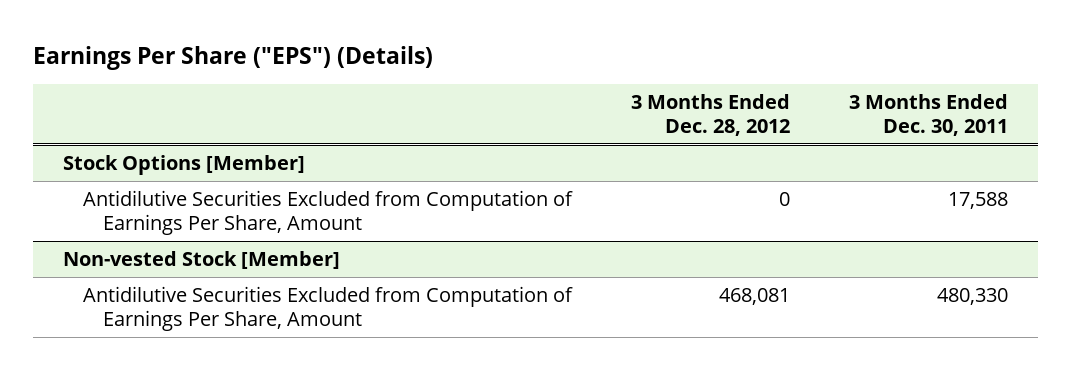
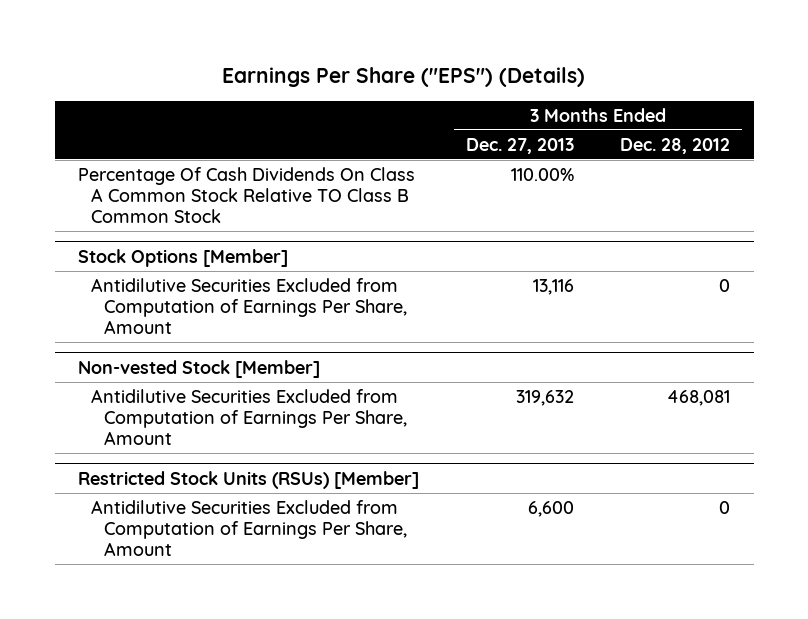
- | 3 Months Ended Dec. 28, 2012 | 3 Months Ended Dec. 30, 2011
+ | 3 Months Ended Dec. 27, 2013 | 3 Months Ended Dec. 28, 2012
+ Percentage Of Cash Dividends On Class A Common Stock Relative TO Class B Common Stock | 110.00% |
+ Restricted Stock Units (RSUs) [Member]
+ Antidilutive Securities Excluded from Computation of Earnings Per Share, Amount | 6,600 | 0

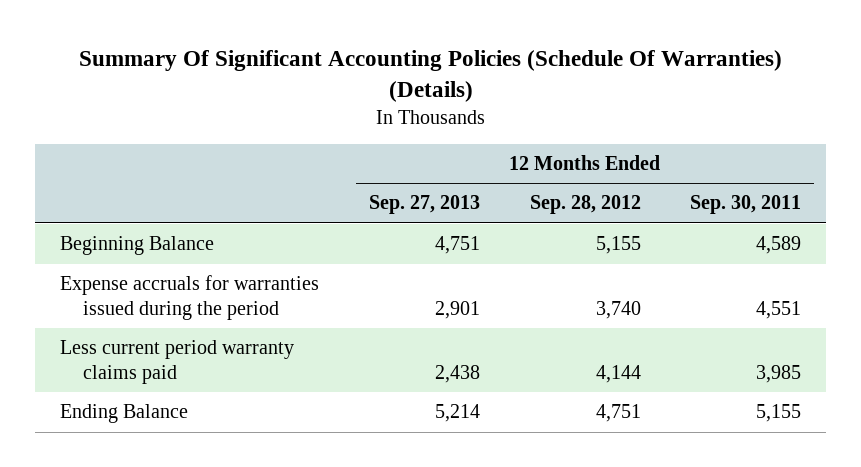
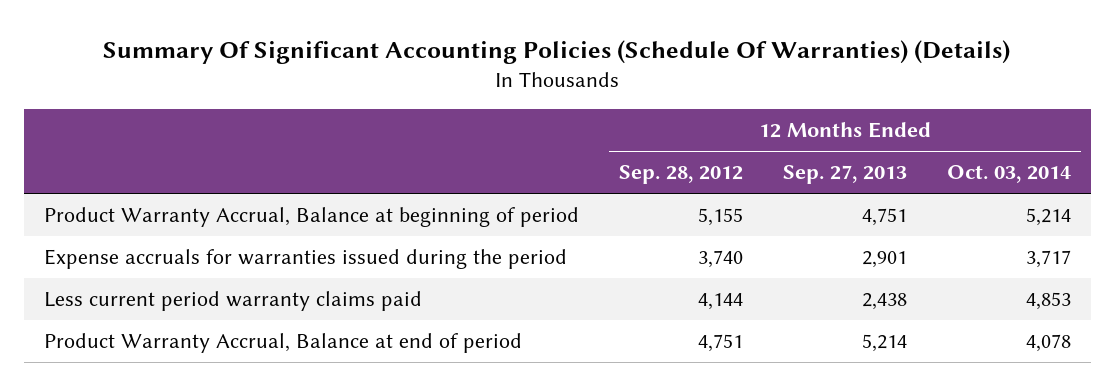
- | 12 Months Ended Sep. 27, 2013 | 12 Months Ended Sep. 28, 2012 | 12 Months Ended Sep. 30, 2011
+ | 12 Months Ended Sep. 28, 2012 | 12 Months Ended Sep. 27, 2013 | 12 Months Ended Oct. 03, 2014
- Beginning Balance | 4,751 | 5,155 | 4,589
+ Product Warranty Accrual, Balance at beginning of period | 5,155 | 4,751 | 5,214
- Ending Balance | 5,214 | 4,751 | 5,155
+ Product Warranty Accrual, Balance at end of period | 4,751 | 5,214 | 4,078

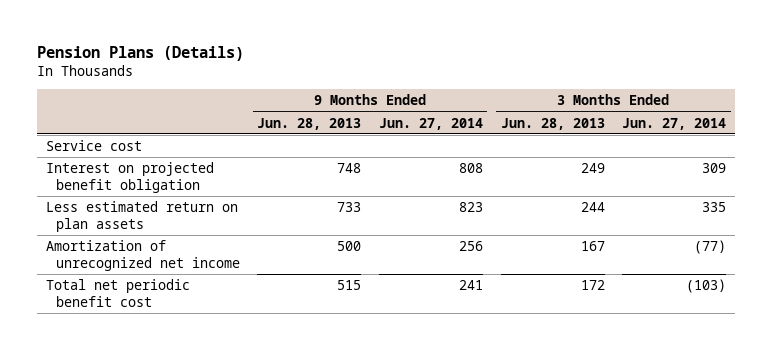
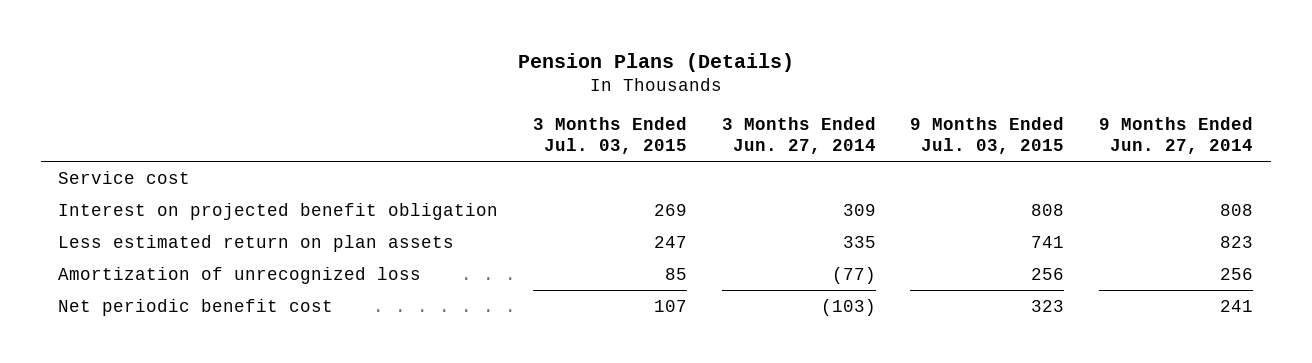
- | 9 Months Ended Jun. 28, 2013 | 9 Months Ended Jun. 27, 2014 | 3 Months Ended Jun. 28, 2013 | 3 Months Ended Jun. 27, 2014
+ | 3 Months Ended Jul. 03, 2015 | 3 Months Ended Jun. 27, 2014 | 9 Months Ended Jul. 03, 2015 | 9 Months Ended Jun. 27, 2014
- Amortization of unrecognized net income | 500 | 256 | 167 | (77)
- Total net periodic benefit cost | 515 | 241 | 172 | (103)
+ Amortization of unrecognized loss | 85 | (77) | 256 | 256
+ Net periodic benefit cost | 107 | (103) | 323 | 241

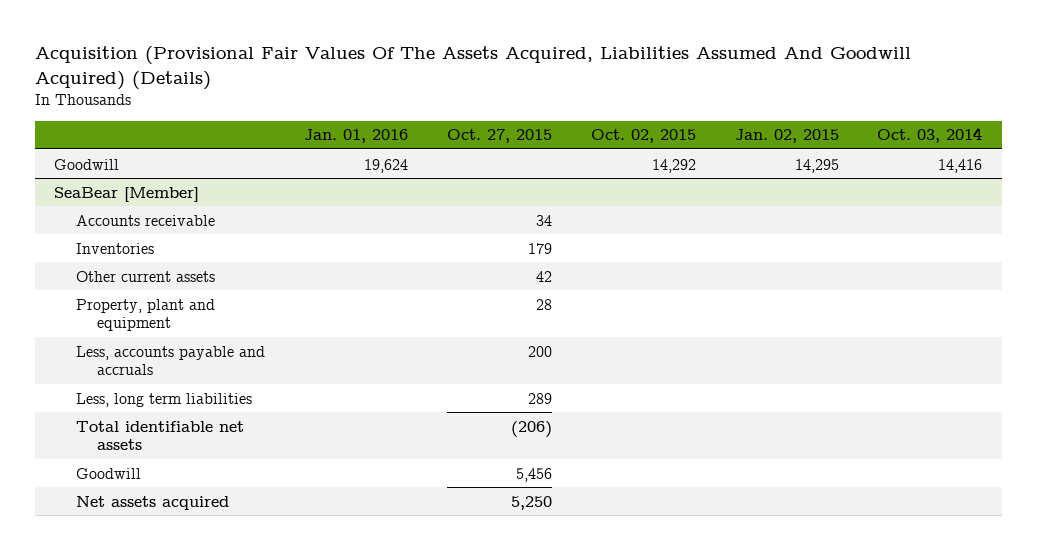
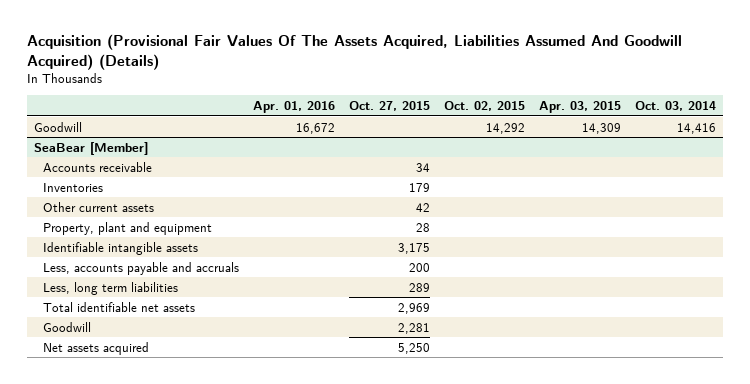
- | Jan. 01, 2016 | Oct. 27, 2015 | Oct. 02, 2015 | Jan. 02, 2015 | Oct. 03, 2014
+ | Apr. 01, 2016 | Oct. 27, 2015 | Oct. 02, 2015 | Apr. 03, 2015 | Oct. 03, 2014
@ SeaBear [Member]
+ Identifiable intangible assets | | 3,175 | | |
- Total identifiable net assets | | (206) | | |
- Goodwill | | 5,456 | | |
+ Total identifiable net assets | | 2,969 | | |
+ Goodwill | | 2,281 | | |

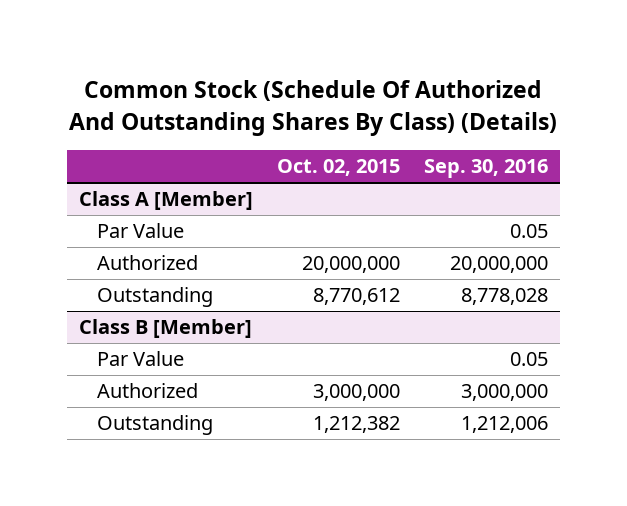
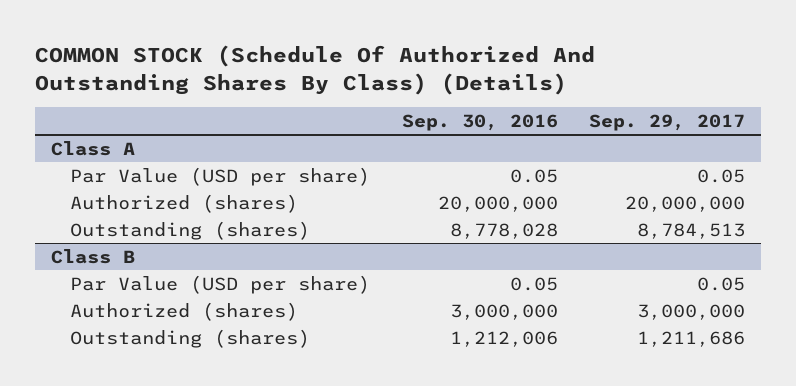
- Common Stock (Schedule Of Authorized And Outstanding Shares By Class) (Details)
+ COMMON STOCK (Schedule Of Authorized And Outstanding Shares By Class) (Details)
- | Oct. 02, 2015 | Sep. 30, 2016
+ | Sep. 30, 2016 | Sep. 29, 2017
- Class A [Member]
- Par Value | | 0.05
- Authorized | 20,000,000 | 20,000,000
- Outstanding | 8,770,612 | 8,778,028
- Class B [Member]
- Par Value | | 0.05
- Authorized | 3,000,000 | 3,000,000
- Outstanding | 1,212,382 | 1,212,006
+ Class A
+ Par Value (USD per share) | 0.05 | 0.05
+ Authorized (shares) | 20,000,000 | 20,000,000
+ Outstanding (shares) | 8,778,028 | 8,784,513
+ Class B
+ Par Value (USD per share) | 0.05 | 0.05
+ Authorized (shares) | 3,000,000 | 3,000,000
+ Outstanding (shares) | 1,212,006 | 1,211,686

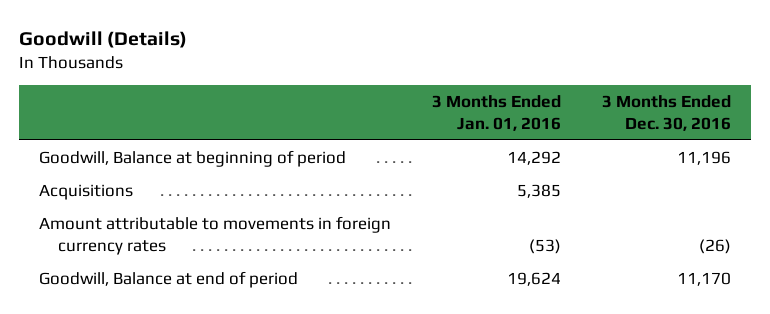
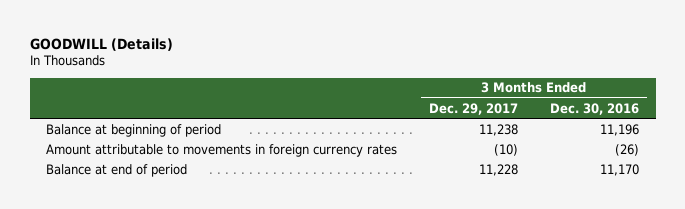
- Goodwill (Details)
+ GOODWILL (Details)
- | 3 Months Ended Jan. 01, 2016 | 3 Months Ended Dec. 30, 2016
+ | 3 Months Ended Dec. 29, 2017 | 3 Months Ended Dec. 30, 2016
- Goodwill, Balance at beginning of period | 14,292 | 11,196
- Acquisitions | 5,385 |
+ Balance at beginning of period | 11,238 | 11,196
- Goodwill, Balance at end of period | 19,624 | 11,170
+ Balance at end of period | 11,228 | 11,170

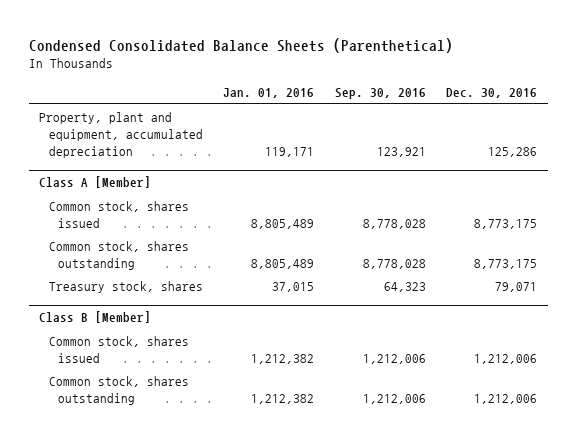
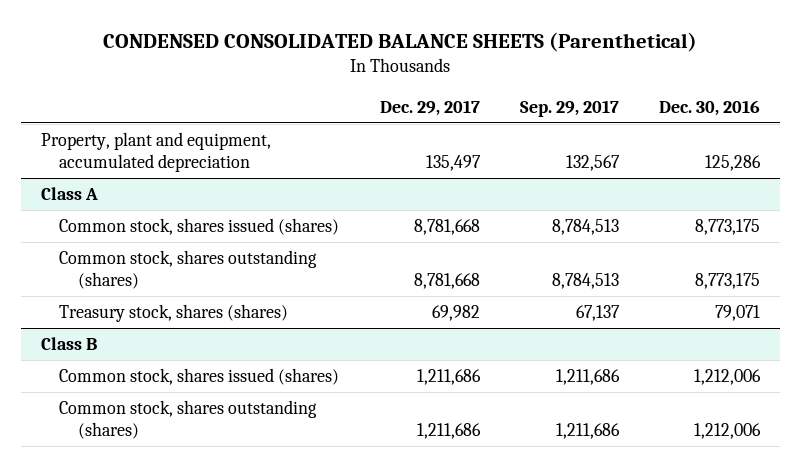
- Condensed Consolidated Balance Sheets (Parenthetical)
+ CONDENSED CONSOLIDATED BALANCE SHEETS (Parenthetical)
- | Jan. 01, 2016 | Sep. 30, 2016 | Dec. 30, 2016
+ | Dec. 29, 2017 | Sep. 29, 2017 | Dec. 30, 2016
- Class A [Member]
- Common stock, shares issued | 8,805,489 | 8,778,028 | 8,773,175
- Common stock, shares outstanding | 8,805,489 | 8,778,028 | 8,773,175
- Treasury stock, shares | 37,015 | 64,323 | 79,071
- Class B [Member]
- Common stock, shares issued | 1,212,382 | 1,212,006 | 1,212,006
- Common stock, shares outstanding | 1,212,382 | 1,212,006 | 1,212,006
+ Class A
+ Common stock, shares issued (shares) | 8,781,668 | 8,784,513 | 8,773,175
+ Common stock, shares outstanding (shares) | 8,781,668 | 8,784,513 | 8,773,175
+ Treasury stock, shares (shares) | 69,982 | 67,137 | 79,071
+ Class B
+ Common stock, shares issued (shares) | 1,211,686 | 1,211,686 | 1,212,006
+ Common stock, shares outstanding (shares) | 1,211,686 | 1,211,686 | 1,212,006

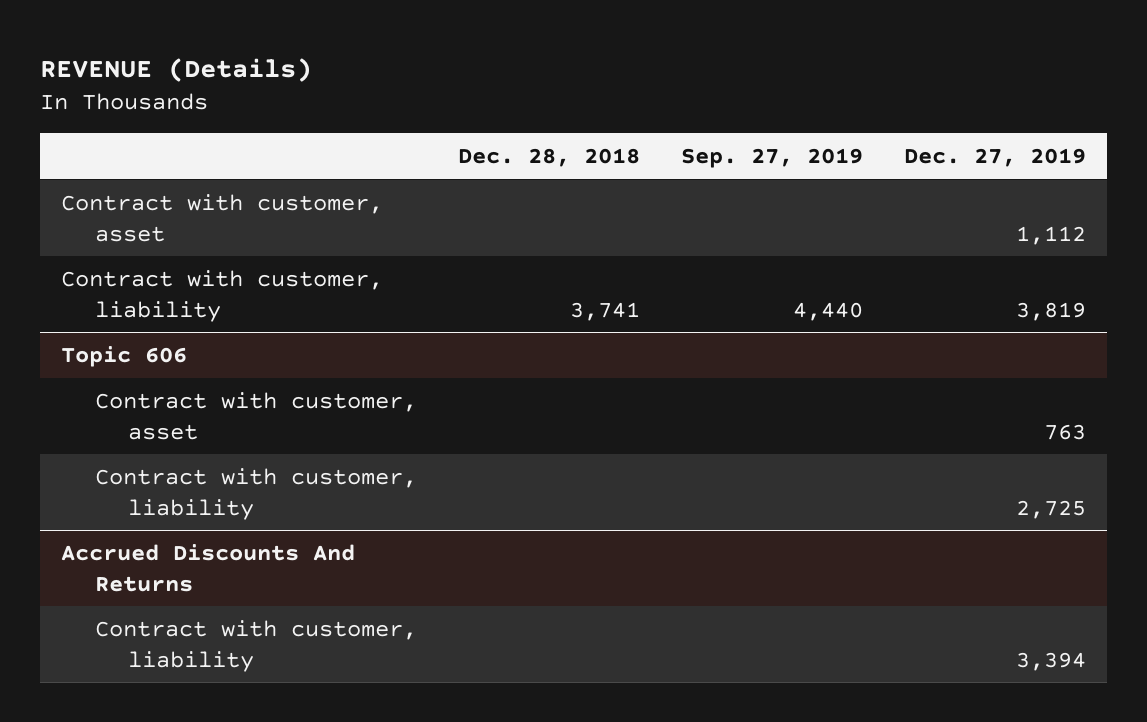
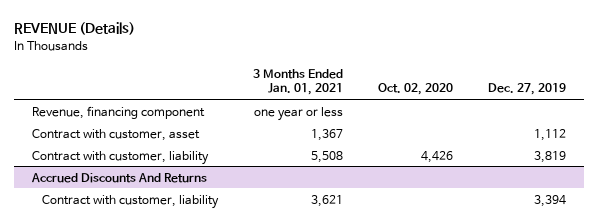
- | Dec. 28, 2018 | Sep. 27, 2019 | Dec. 27, 2019
+ | 3 Months Ended Jan. 01, 2021 | Oct. 02, 2020 | Dec. 27, 2019
+ Revenue, financing component | one year or less | |
- Topic 606
- Contract with customer, asset | | | 763
- Contract with customer, liability | | | 2,725

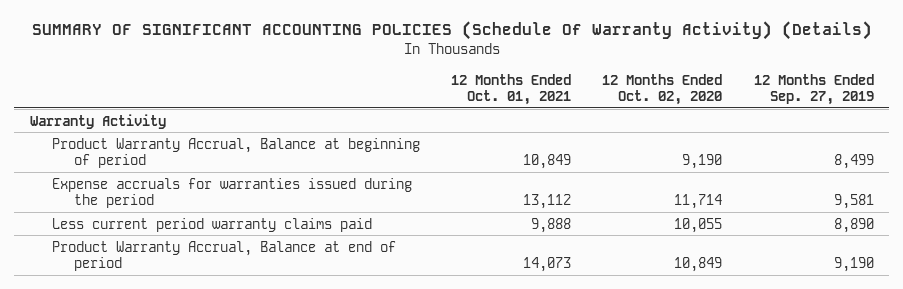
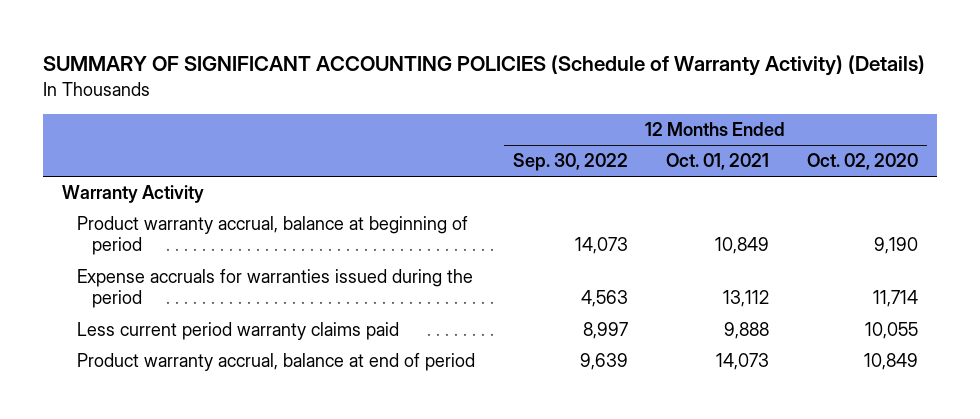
- SUMMARY OF SIGNIFICANT ACCOUNTING POLICIES (Schedule Of Warranty Activity) (Details)
+ SUMMARY OF SIGNIFICANT ACCOUNTING POLICIES (Schedule of Warranty Activity) (Details)
- | 12 Months Ended Oct. 01, 2021 | 12 Months Ended Oct. 02, 2020 | 12 Months Ended Sep. 27, 2019
+ | 12 Months Ended Sep. 30, 2022 | 12 Months Ended Oct. 01, 2021 | 12 Months Ended Oct. 02, 2020
- Product Warranty Accrual, Balance at beginning of period | 10,849 | 9,190 | 8,499
+ Product warranty accrual, balance at beginning of period | 14,073 | 10,849 | 9,190
- Product Warranty Accrual, Balance at end of period | 14,073 | 10,849 | 9,190
+ Product warranty accrual, balance at end of period | 9,639 | 14,073 | 10,849

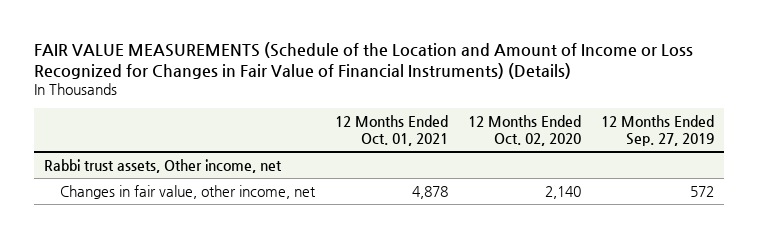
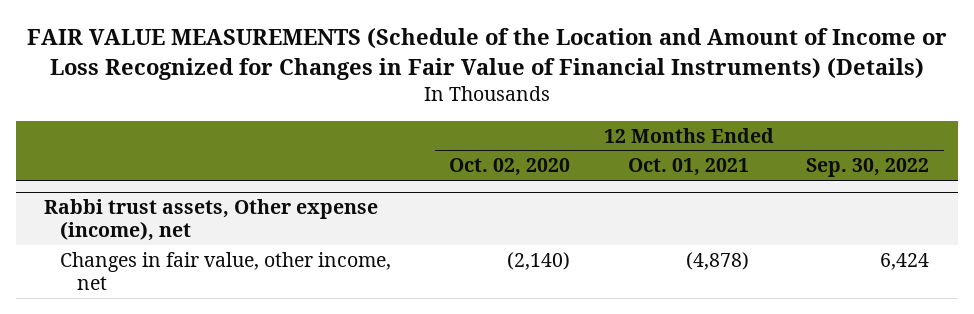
- | 12 Months Ended Oct. 01, 2021 | 12 Months Ended Oct. 02, 2020 | 12 Months Ended Sep. 27, 2019
+ | 12 Months Ended Oct. 02, 2020 | 12 Months Ended Oct. 01, 2021 | 12 Months Ended Sep. 30, 2022
- Rabbi trust assets, Other income, net
- Changes in fair value, other income, net | 4,878 | 2,140 | 572
+ Rabbi trust assets, Other expense (income), net
+ Changes in fair value, other income, net | (2,140) | (4,878) | 6,424

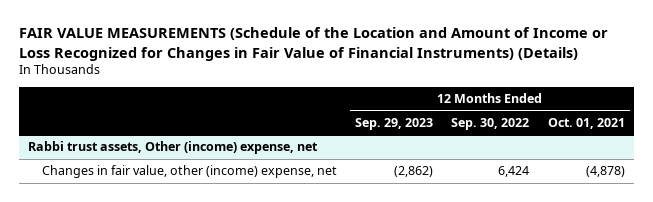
- | 12 Months Ended Oct. 02, 2020 | 12 Months Ended Oct. 01, 2021 | 12 Months Ended Sep. 30, 2022
+ | 12 Months Ended Sep. 29, 2023 | 12 Months Ended Sep. 30, 2022 | 12 Months Ended Oct. 01, 2021
- Rabbi trust assets, Other expense (income), net
- Changes in fair value, other income, net | (2,140) | (4,878) | 6,424
+ Rabbi trust assets, Other (income) expense, net
+ Changes in fair value, other (income) expense, net | (2,862) | 6,424 | (4,878)

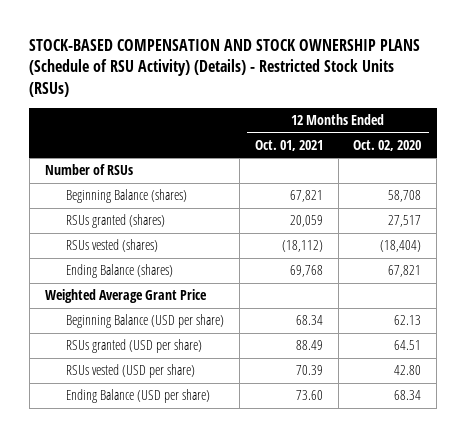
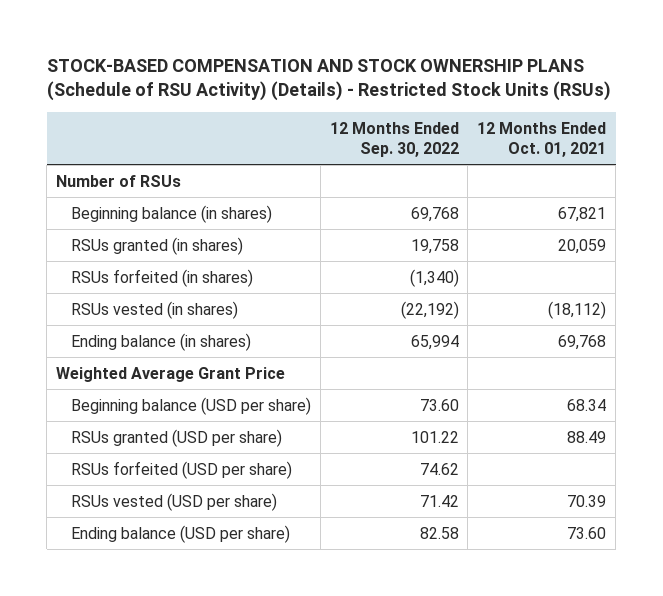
- | 12 Months Ended Oct. 01, 2021 | 12 Months Ended Oct. 02, 2020
+ | 12 Months Ended Sep. 30, 2022 | 12 Months Ended Oct. 01, 2021
- Beginning Balance (shares) | 67,821 | 58,708
- RSUs granted (shares) | 20,059 | 27,517
- RSUs vested (shares) | (18,112) | (18,404)
- Ending Balance (shares) | 69,768 | 67,821
+ Beginning balance (in shares) | 69,768 | 67,821
+ RSUs granted (in shares) | 19,758 | 20,059
+ RSUs forfeited (in shares) | (1,340) |
+ RSUs vested (in shares) | (22,192) | (18,112)
+ Ending balance (in shares) | 65,994 | 69,768
- Beginning Balance (USD per share) | 68.34 | 62.13
+ Beginning balance (USD per share) | 73.60 | 68.34
+ RSUs forfeited (USD per share) | 74.62 |
- Ending Balance (USD per share) | 73.60 | 68.34
+ Ending balance (USD per share) | 82.58 | 73.60

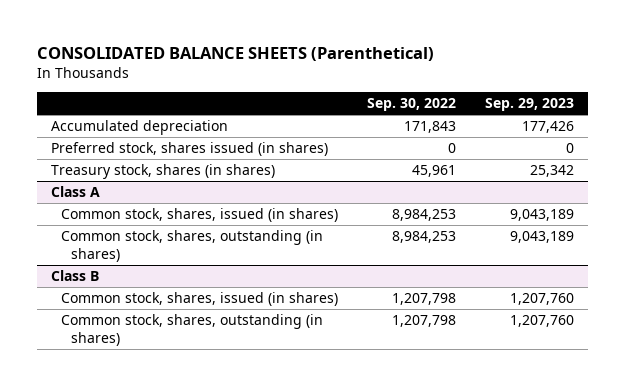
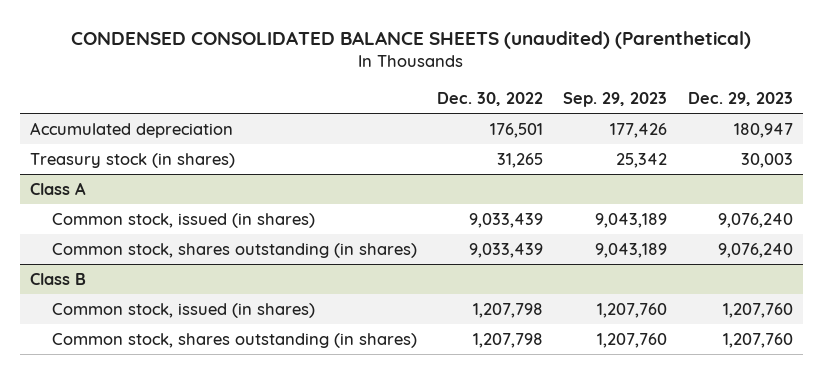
- CONSOLIDATED BALANCE SHEETS (Parenthetical)
+ CONDENSED CONSOLIDATED BALANCE SHEETS (unaudited) (Parenthetical)
- | Sep. 30, 2022 | Sep. 29, 2023
+ | Dec. 30, 2022 | Sep. 29, 2023 | Dec. 29, 2023
- Preferred stock, shares issued (in shares) | 0 | 0
- Treasury stock, shares (in shares) | 45,961 | 25,342
+ Treasury stock (in shares) | 31,265 | 25,342 | 30,003
@ Class A
- Common stock, shares, issued (in shares) | 8,984,253 | 9,043,189
- Common stock, shares, outstanding (in shares) | 8,984,253 | 9,043,189
+ Common stock, issued (in shares) | 9,033,439 | 9,043,189 | 9,076,240
+ Common stock, shares outstanding (in shares) | 9,033,439 | 9,043,189 | 9,076,240
@ Class B
- Common stock, shares, issued (in shares) | 1,207,798 | 1,207,760
- Common stock, shares, outstanding (in shares) | 1,207,798 | 1,207,760
+ Common stock, issued (in shares) | 1,207,798 | 1,207,760 | 1,207,760
+ Common stock, shares outstanding (in shares) | 1,207,798 | 1,207,760 | 1,207,760

